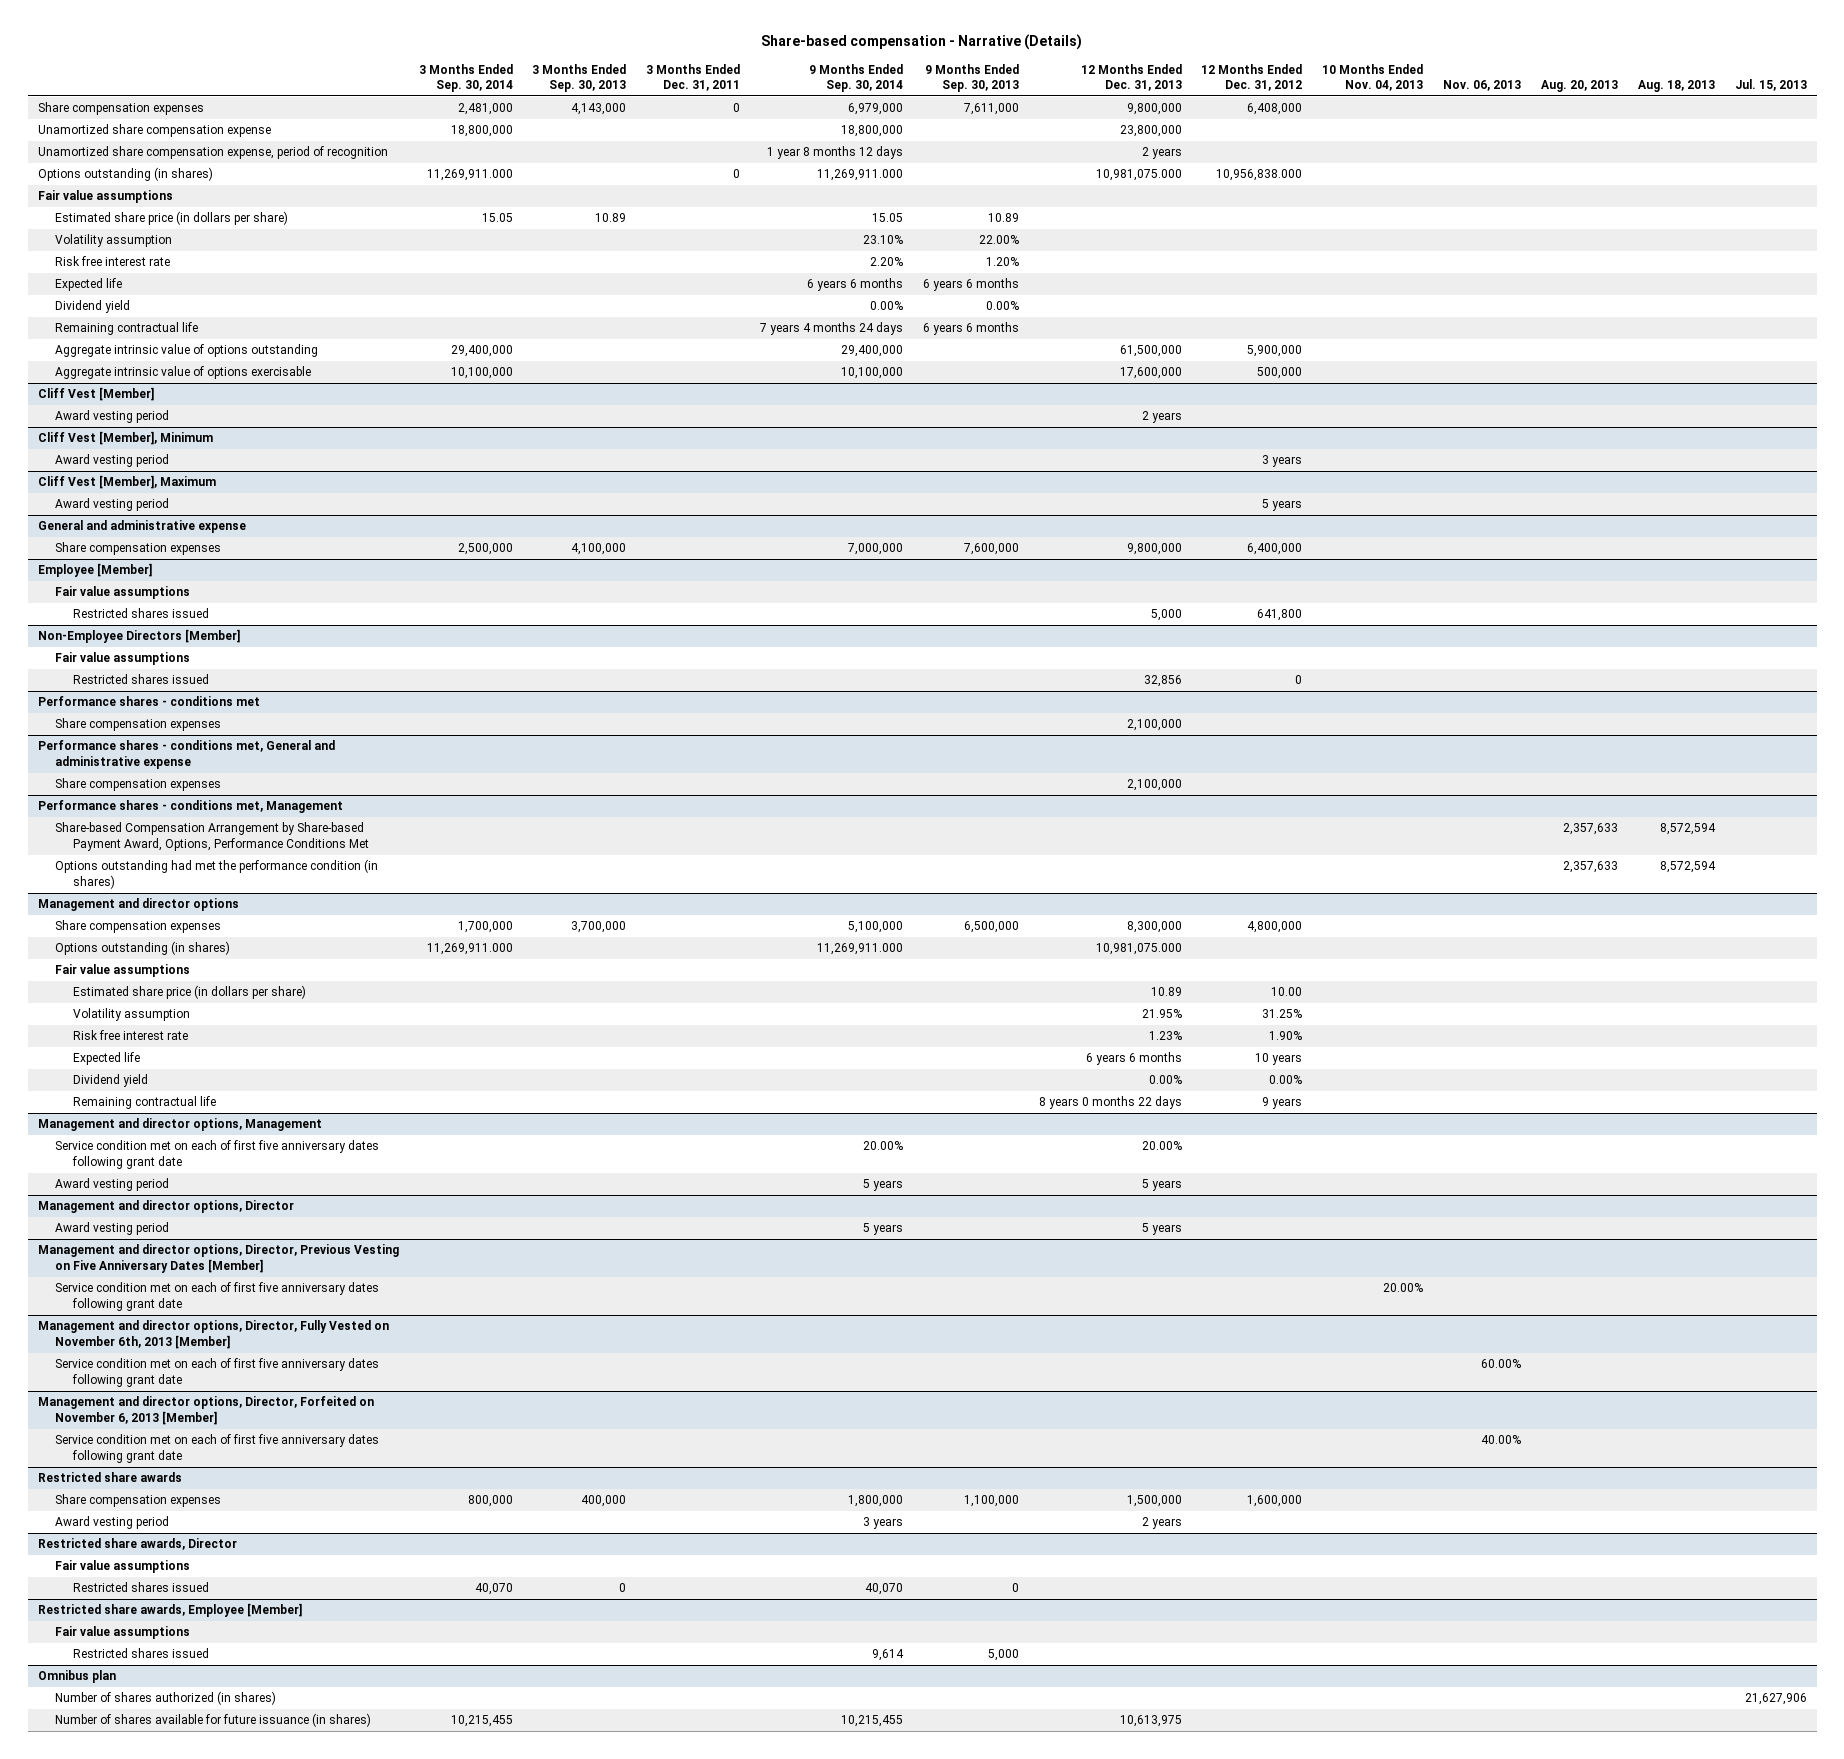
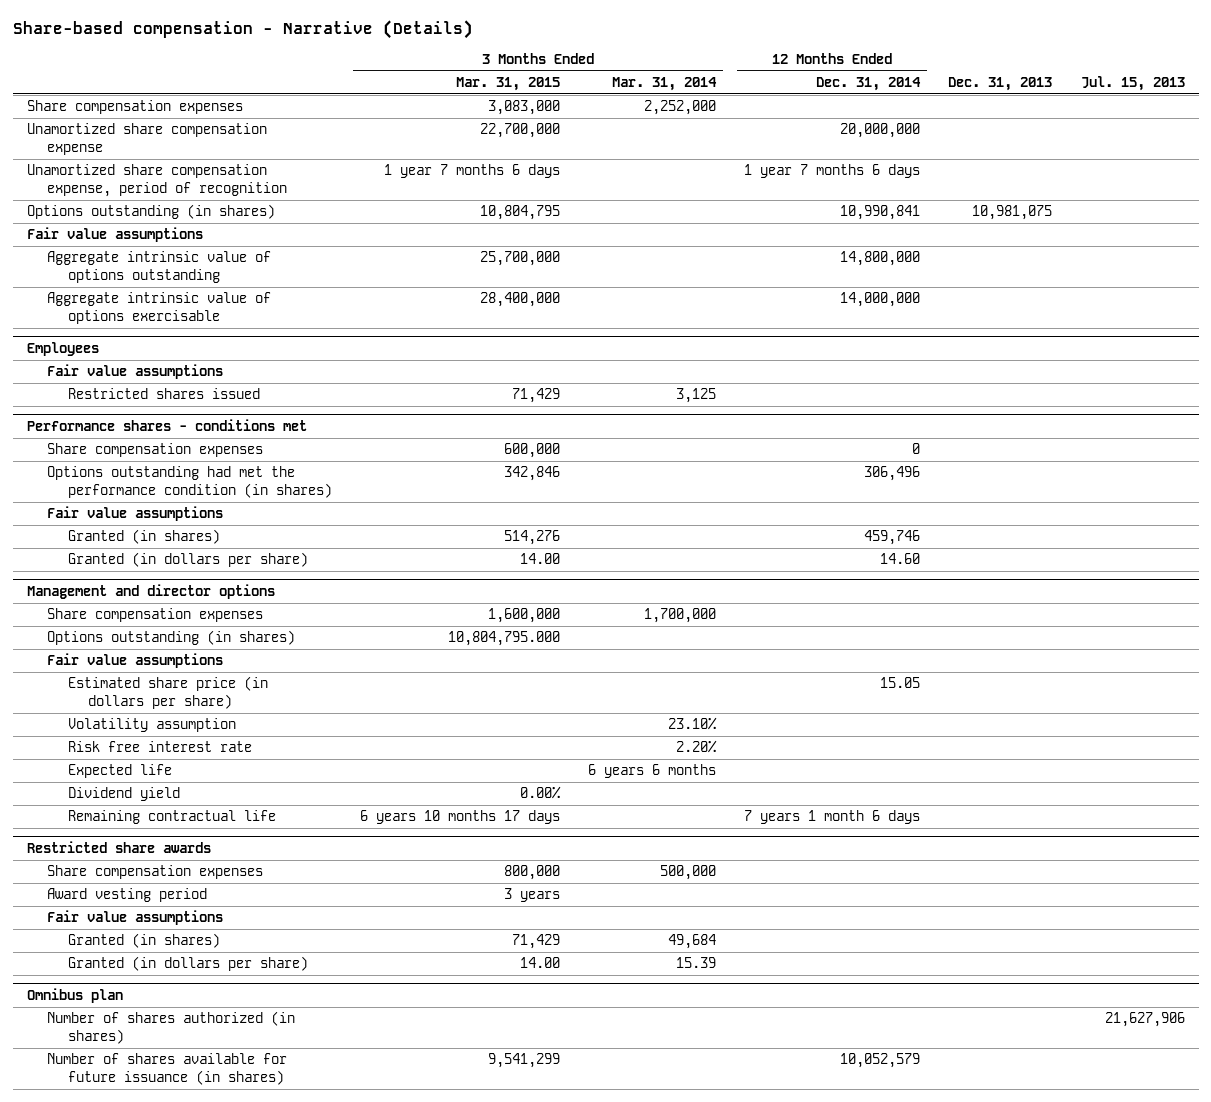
- | 3 Months Ended Sep. 30, 2014 | 3 Months Ended Sep. 30, 2013 | 3 Months Ended Dec. 31, 2011 | 9 Months Ended Sep. 30, 2014 | 9 Months Ended Sep. 30, 2013 | 12 Months Ended Dec. 31, 2013 | 12 Months Ended Dec. 31, 2012 | 10 Months Ended Nov. 04, 2013 | Nov. 06, 2013 | Aug. 20, 2013 | Aug. 18, 2013 | Jul. 15, 2013
+ | 3 Months Ended Mar. 31, 2015 | 3 Months Ended Mar. 31, 2014 | 12 Months Ended Dec. 31, 2014 | Dec. 31, 2013 | Jul. 15, 2013
- Estimated share price (in dollars per share) | 15.05 | 10.89 | | 15.05 | 10.89 | | | | | | |
- Volatility assumption | | | | 23.10% | 22.00% | | | | | | |
- Risk free interest rate | | | | 2.20% | 1.20% | | | | | | |
- Expected life | | | | 6 years 6 months | 6 years 6 months | | | | | | |
- Dividend yield | | | | 0.00% | 0.00% | | | | | | |
- Remaining contractual life | | | | 7 years 4 months 24 days | 6 years 6 months | | | | | | |
- Cliff Vest [Member]
- Award vesting period | | | | | | 2 years | | | | | |
- Cliff Vest [Member], Minimum
- Award vesting period | | | | | | | 3 years | | | | |
- Cliff Vest [Member], Maximum
- Award vesting period | | | | | | | 5 years | | | | |
- General and administrative expense
- Share compensation expenses | 2,500,000 | 4,100,000 | | 7,000,000 | 7,600,000 | 9,800,000 | 6,400,000 | | | | |
- Employee [Member]
+ Employees
- Non-Employee Directors [Member]
- Fair value assumptions
- Restricted shares issued | | | | | | 32,856 | 0 | | | | |
- Performance shares - conditions met, General and administrative expense
- Share compensation expenses | | | | | | 2,100,000 | | | | | |
- Performance shares - conditions met, Management
- Share-based Compensation Arrangement by Share-based Payment Award, Options, Performance Conditions Met | | | | | | | | | | 2,357,633 | 8,572,594 |
- Options outstanding had met the performance condition (in shares) | | | | | | | | | | 2,357,633 | 8,572,594 |
@ Performance shares - conditions met
+ Options outstanding had met the performance condition (in shares) | 342,846 | | 306,496 | |
+ Fair value assumptions
+ Granted (in shares) | 514,276 | | 459,746 | |
+ Granted (in dollars per share) | 14.00 | | 14.60 | |
- Management and director options, Management
- Service condition met on each of first five anniversary dates following grant date | | | | 20.00% | | 20.00% | | | | | |
- Award vesting period | | | | 5 years | | 5 years | | | | | |
- Management and director options, Director
- Award vesting period | | | | 5 years | | 5 years | | | | | |
- Management and director options, Director, Previous Vesting on Five Anniversary Dates [Member]
- Service condition met on each of first five anniversary dates following grant date | | | | | | | | 20.00% | | | |
- Management and director options, Director, Fully Vested on November 6th, 2013 [Member]
- Service condition met on each of first five anniversary dates following grant date | | | | | | | | | 60.00% | | |
- Management and director options, Director, Forfeited on November 6, 2013 [Member]
- Service condition met on each of first five anniversary dates following grant date | | | | | | | | | 40.00% | | |
- Restricted share awards, Director
- Fair value assumptions
- Restricted shares issued | 40,070 | 0 | | 40,070 | 0 | | | | | | |
- Restricted share awards, Employee [Member]
- Fair value assumptions
- Restricted shares issued | | | | 9,614 | 5,000 | | | | | | |
@ Restricted share awards
+ Fair value assumptions
+ Granted (in shares) | 71,429 | 49,684 | | |
+ Granted (in dollars per share) | 14.00 | 15.39 | | |

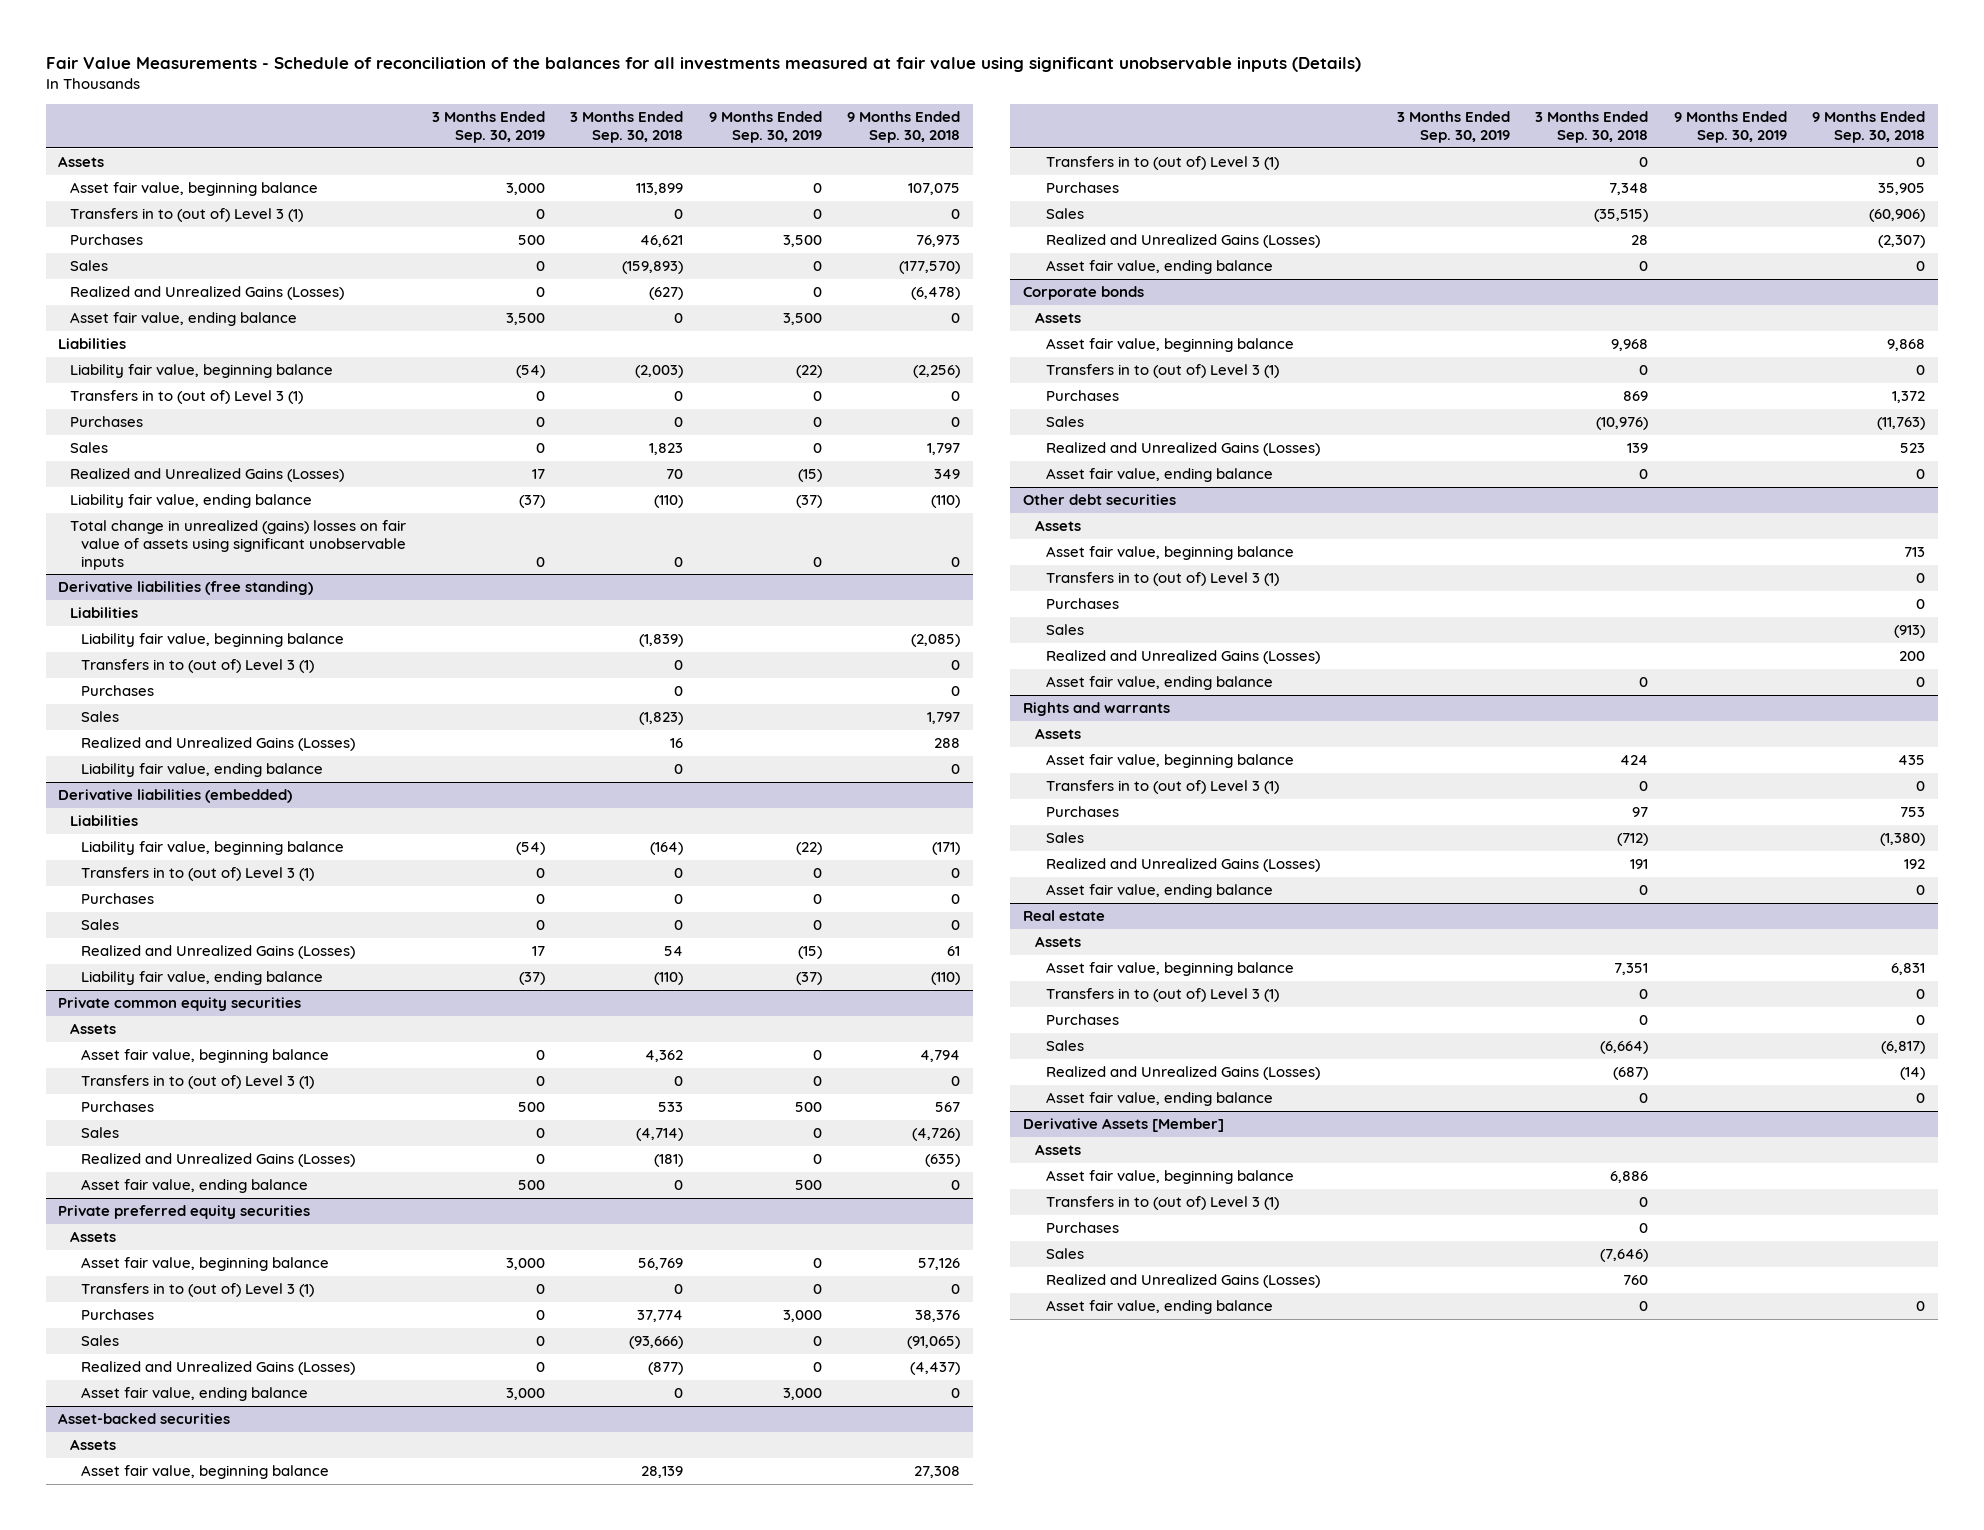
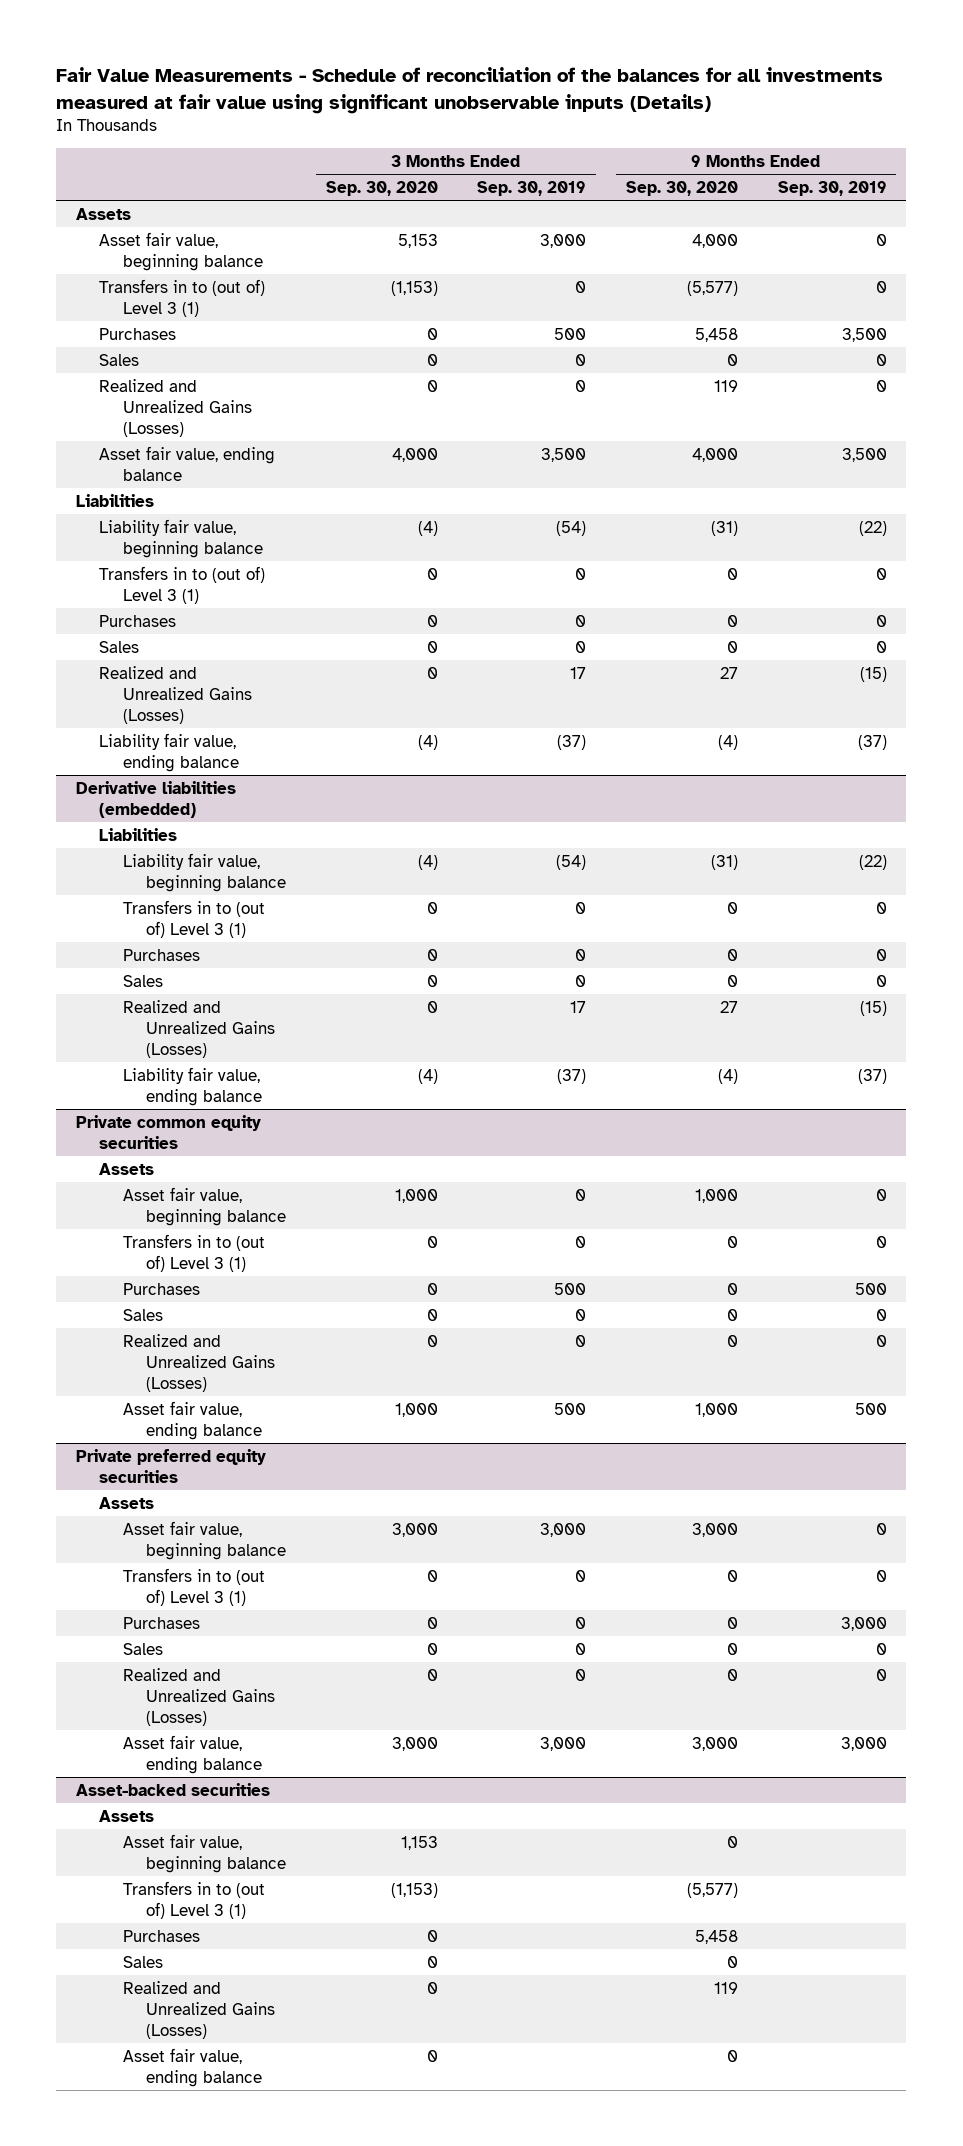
- | 3 Months Ended Sep. 30, 2019 | 3 Months Ended Sep. 30, 2018 | 9 Months Ended Sep. 30, 2019 | 9 Months Ended Sep. 30, 2018
+ | 3 Months Ended Sep. 30, 2020 | 3 Months Ended Sep. 30, 2019 | 9 Months Ended Sep. 30, 2020 | 9 Months Ended Sep. 30, 2019
- Total change in unrealized (gains) losses on fair value of assets using significant unobservable inputs | 0 | 0 | 0 | 0
- Derivative liabilities (free standing)
- Liabilities
- Liability fair value, beginning balance | | (1,839) | | (2,085)
- Transfers in to (out of) Level 3 (1) | | 0 | | 0
- Purchases | | 0 | | 0
- Sales | | (1,823) | | 1,797
- Realized and Unrealized Gains (Losses) | | 16 | | 288
- Liability fair value, ending balance | | 0 | | 0
- Corporate bonds
- Assets
- Asset fair value, beginning balance | | 9,968 | | 9,868
- Transfers in to (out of) Level 3 (1) | | 0 | | 0
- Purchases | | 869 | | 1,372
- Sales | | (10,976) | | (11,763)
- Realized and Unrealized Gains (Losses) | | 139 | | 523
- Asset fair value, ending balance | | 0 | | 0
- Other debt securities
- Assets
- Asset fair value, beginning balance | | | | 713
- Transfers in to (out of) Level 3 (1) | | | | 0
- Purchases | | | | 0
- Sales | | | | (913)
- Realized and Unrealized Gains (Losses) | | | | 200
- Asset fair value, ending balance | | 0 | | 0
- Rights and warrants
- Assets
- Asset fair value, beginning balance | | 424 | | 435
- Transfers in to (out of) Level 3 (1) | | 0 | | 0
- Purchases | | 97 | | 753
- Sales | | (712) | | (1,380)
- Realized and Unrealized Gains (Losses) | | 191 | | 192
- Asset fair value, ending balance | | 0 | | 0
- Real estate
- Assets
- Asset fair value, beginning balance | | 7,351 | | 6,831
- Transfers in to (out of) Level 3 (1) | | 0 | | 0
- Purchases | | 0 | | 0
- Sales | | (6,664) | | (6,817)
- Realized and Unrealized Gains (Losses) | | (687) | | (14)
- Asset fair value, ending balance | | 0 | | 0
- Derivative Assets [Member]
- Assets
- Asset fair value, beginning balance | | 6,886 | |
- Transfers in to (out of) Level 3 (1) | | 0 | |
- Purchases | | 0 | |
- Sales | | (7,646) | |
- Realized and Unrealized Gains (Losses) | | 760 | |
- Asset fair value, ending balance | | 0 | | 0

